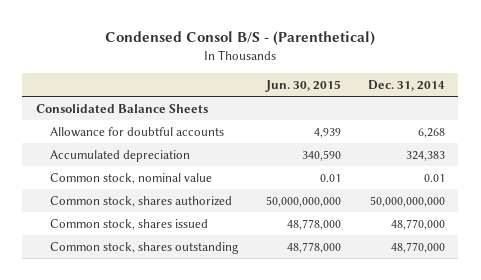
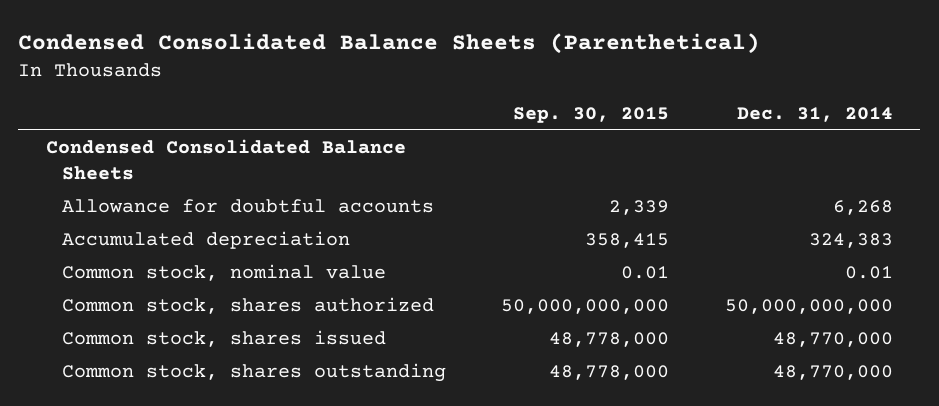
- Condensed Consol B/S - (Parenthetical)
+ Condensed Consolidated Balance Sheets (Parenthetical)
- | Jun. 30, 2015 | Dec. 31, 2014
+ | Sep. 30, 2015 | Dec. 31, 2014
- Consolidated Balance Sheets
+ Condensed Consolidated Balance Sheets

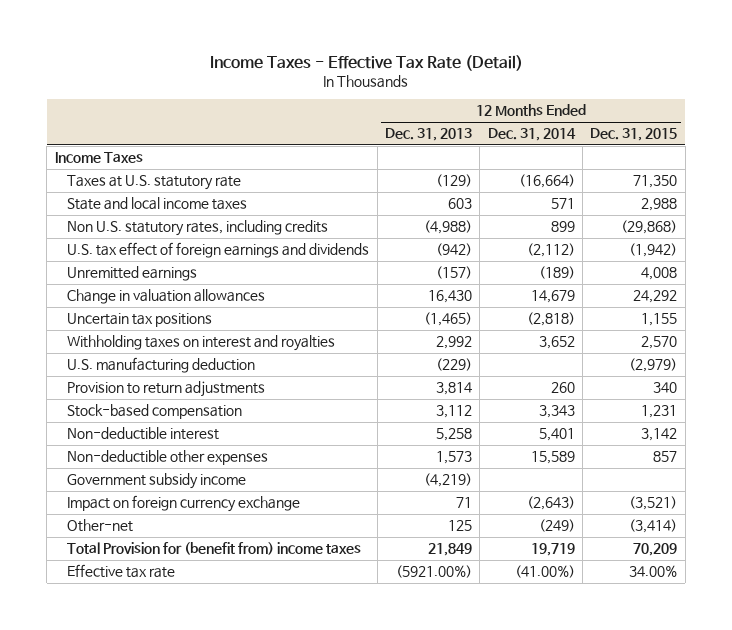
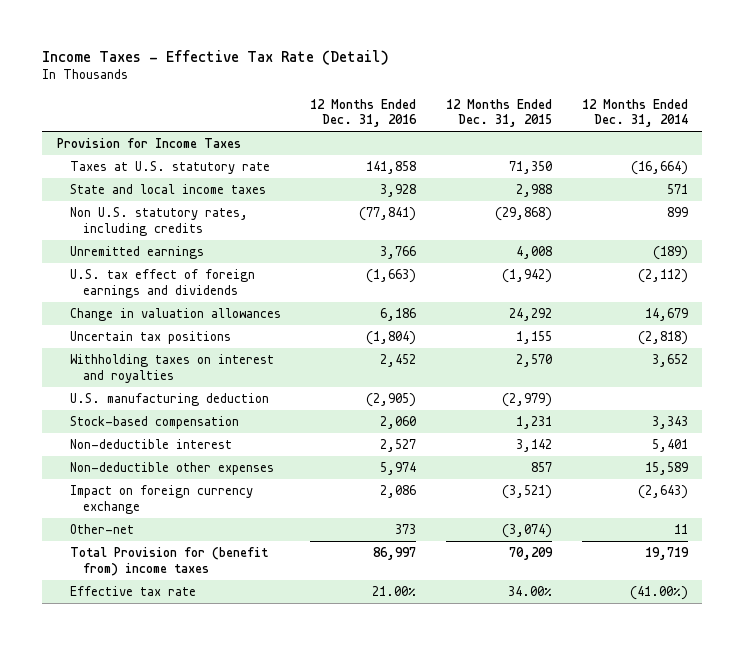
- | 12 Months Ended Dec. 31, 2013 | 12 Months Ended Dec. 31, 2014 | 12 Months Ended Dec. 31, 2015
+ | 12 Months Ended Dec. 31, 2016 | 12 Months Ended Dec. 31, 2015 | 12 Months Ended Dec. 31, 2014
- Income Taxes
+ Provision for Income Taxes
moved down: U.S. tax effect of foreign earnings and dividends | (1,663) | (1,942) | (2,112)
- Provision to return adjustments | 3,814 | 260 | 340
- Government subsidy income | (4,219) | |
- Other-net | 125 | (249) | (3,414)
+ Other-net | 373 | (3,074) | 11

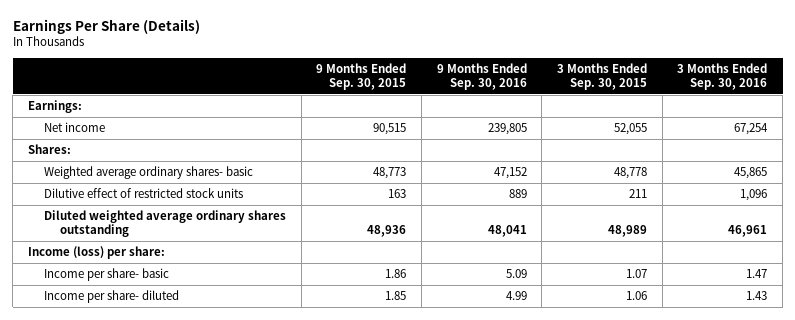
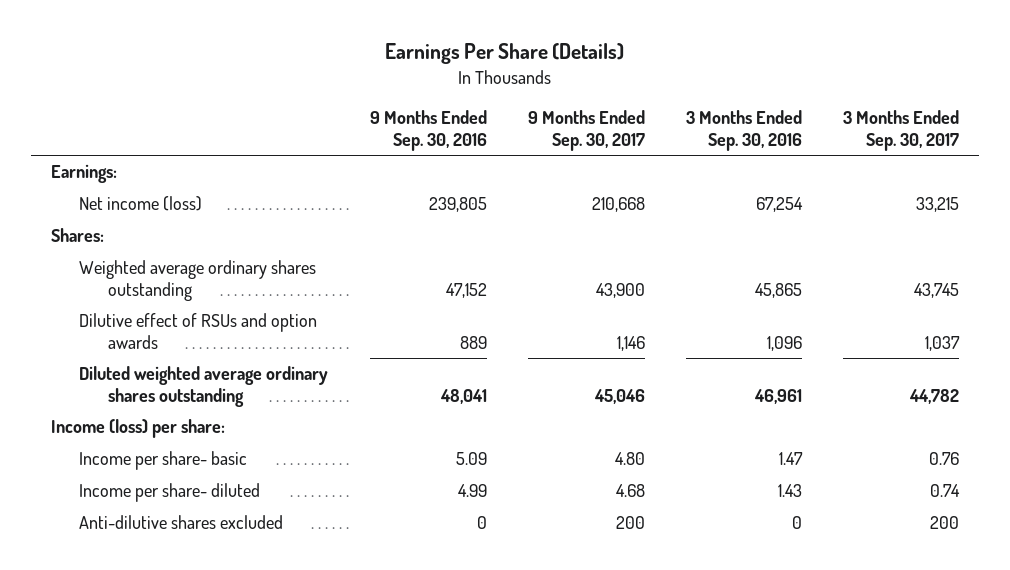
- | 9 Months Ended Sep. 30, 2015 | 9 Months Ended Sep. 30, 2016 | 3 Months Ended Sep. 30, 2015 | 3 Months Ended Sep. 30, 2016
+ | 9 Months Ended Sep. 30, 2016 | 9 Months Ended Sep. 30, 2017 | 3 Months Ended Sep. 30, 2016 | 3 Months Ended Sep. 30, 2017
- Net income | 90,515 | 239,805 | 52,055 | 67,254
+ Net income (loss) | 239,805 | 210,668 | 67,254 | 33,215
- Weighted average ordinary shares- basic | 48,773 | 47,152 | 48,778 | 45,865
- Dilutive effect of restricted stock units | 163 | 889 | 211 | 1,096
+ Weighted average ordinary shares outstanding | 47,152 | 43,900 | 45,865 | 43,745
+ Dilutive effect of RSUs and option awards | 889 | 1,146 | 1,096 | 1,037
+ Anti-dilutive shares excluded | 0 | 200 | 0 | 200

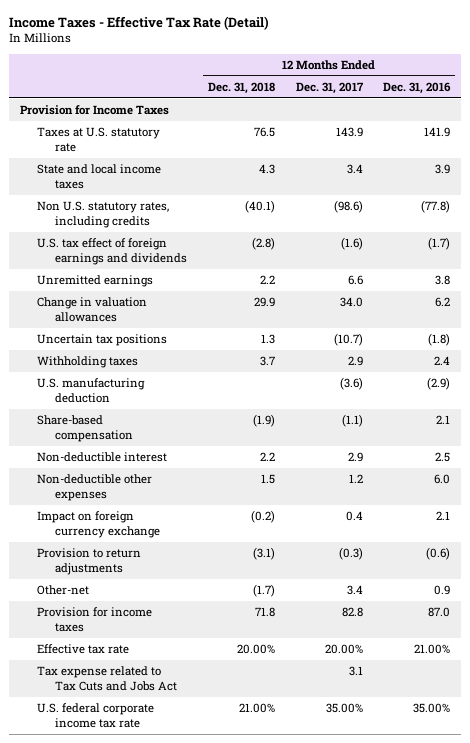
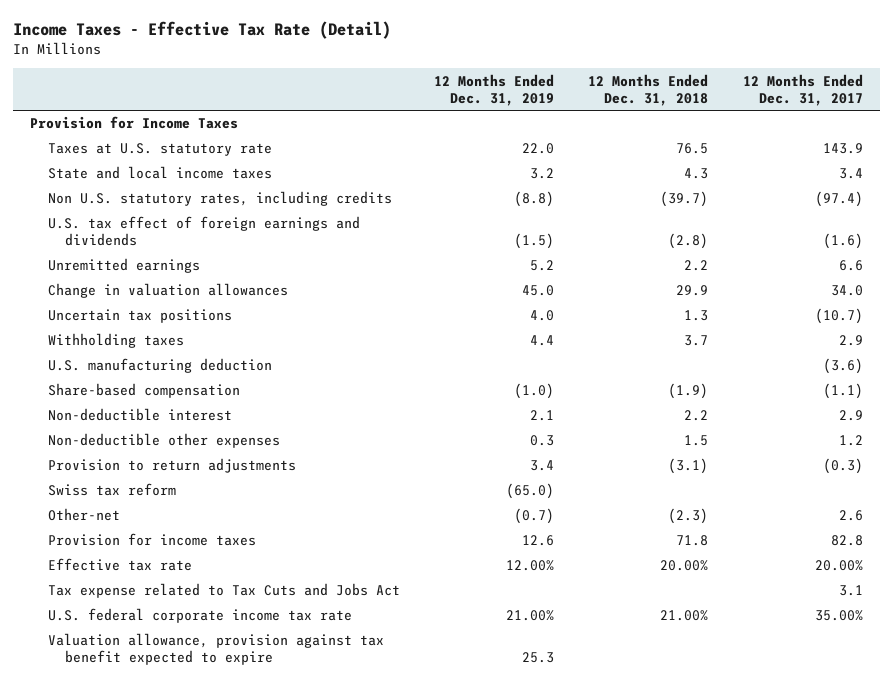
- | 12 Months Ended Dec. 31, 2018 | 12 Months Ended Dec. 31, 2017 | 12 Months Ended Dec. 31, 2016
+ | 12 Months Ended Dec. 31, 2019 | 12 Months Ended Dec. 31, 2018 | 12 Months Ended Dec. 31, 2017
- Non U.S. statutory rates, including credits | (40.1) | (98.6) | (77.8)
+ Non U.S. statutory rates, including credits | (8.8) | (39.7) | (97.4)
- Impact on foreign currency exchange | (0.2) | 0.4 | 2.1
- Other-net | (1.7) | 3.4 | 0.9
+ Swiss tax reform | (65.0) | |
+ Other-net | (0.7) | (2.3) | 2.6
+ Valuation allowance, provision against tax benefit expected to expire | 25.3 | |

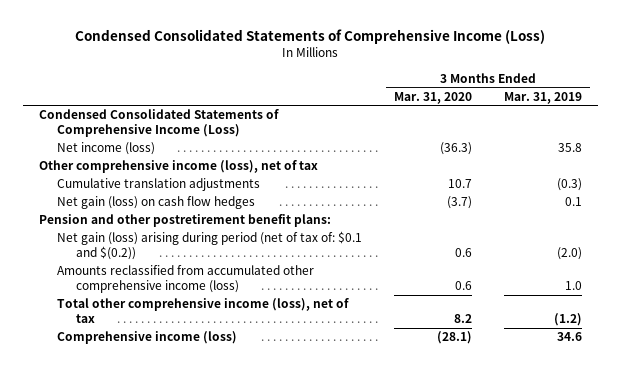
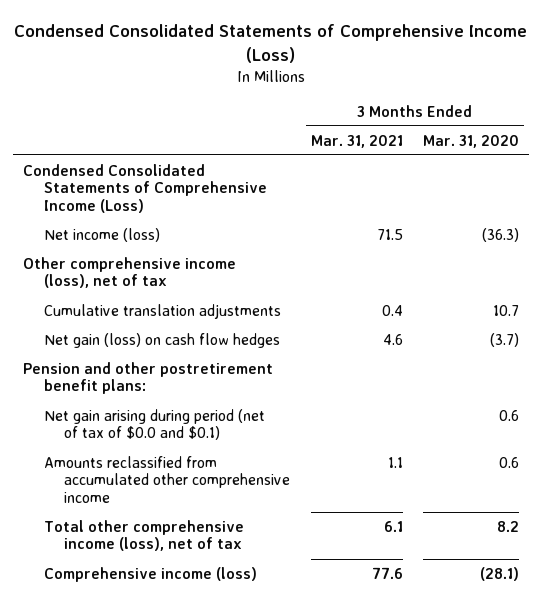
- | 3 Months Ended Mar. 31, 2020 | 3 Months Ended Mar. 31, 2019
+ | 3 Months Ended Mar. 31, 2021 | 3 Months Ended Mar. 31, 2020
- Net gain (loss) arising during period (net of tax of: $0.1 and $(0.2)) | 0.6 | (2.0)
- Amounts reclassified from accumulated other comprehensive income (loss) | 0.6 | 1.0
+ Net gain arising during period (net of tax of $0.0 and $0.1) | | 0.6
+ Amounts reclassified from accumulated other comprehensive income | 1.1 | 0.6

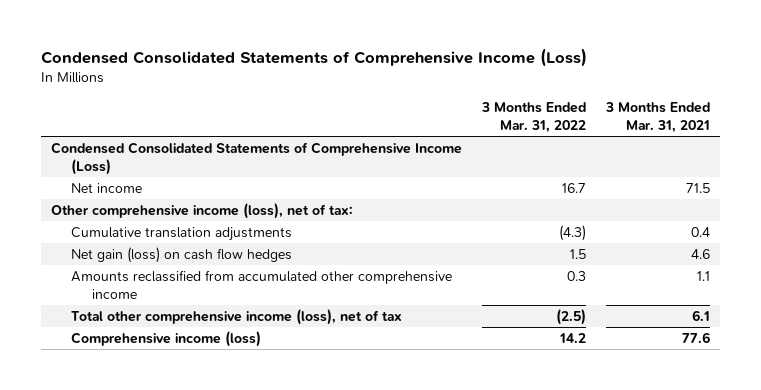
- | 3 Months Ended Mar. 31, 2021 | 3 Months Ended Mar. 31, 2020
+ | 3 Months Ended Mar. 31, 2022 | 3 Months Ended Mar. 31, 2021
- Net income (loss) | 71.5 | (36.3)
- Other comprehensive income (loss), net of tax
+ Net income | 16.7 | 71.5
+ Other comprehensive income (loss), net of tax:
- Pension and other postretirement benefit plans:
- Net gain arising during period (net of tax of $0.0 and $0.1) | | 0.6

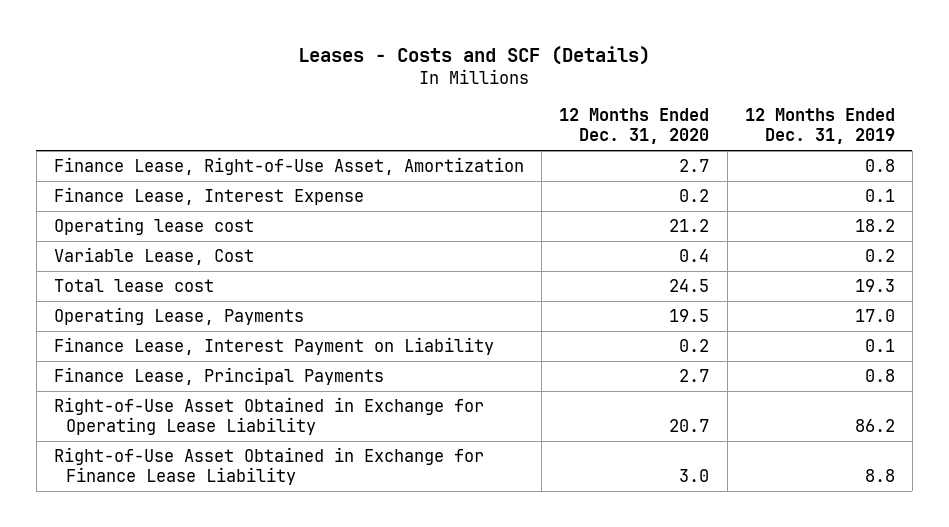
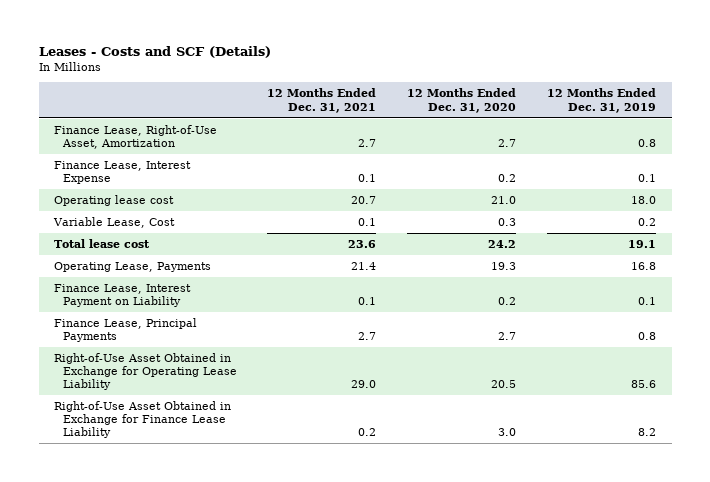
- | 12 Months Ended Dec. 31, 2020 | 12 Months Ended Dec. 31, 2019
+ | 12 Months Ended Dec. 31, 2021 | 12 Months Ended Dec. 31, 2020 | 12 Months Ended Dec. 31, 2019
- Operating lease cost | 21.2 | 18.2
- Variable Lease, Cost | 0.4 | 0.2
- Total lease cost | 24.5 | 19.3
- Operating Lease, Payments | 19.5 | 17.0
+ Operating lease cost | 20.7 | 21.0 | 18.0
+ Variable Lease, Cost | 0.1 | 0.3 | 0.2
+ Total lease cost | 23.6 | 24.2 | 19.1
+ Operating Lease, Payments | 21.4 | 19.3 | 16.8
- Right-of-Use Asset Obtained in Exchange for Operating Lease Liability | 20.7 | 86.2
- Right-of-Use Asset Obtained in Exchange for Finance Lease Liability | 3.0 | 8.8
+ Right-of-Use Asset Obtained in Exchange for Operating Lease Liability | 29.0 | 20.5 | 85.6
+ Right-of-Use Asset Obtained in Exchange for Finance Lease Liability | 0.2 | 3.0 | 8.2

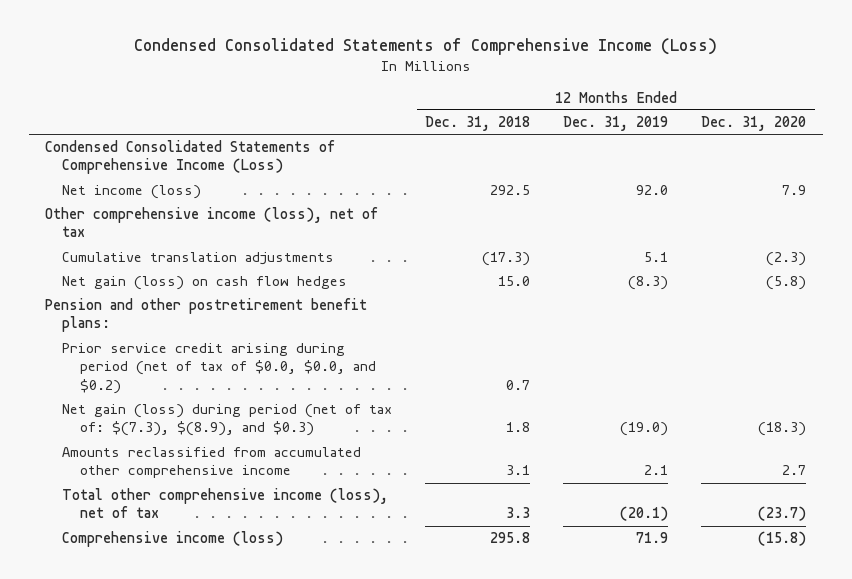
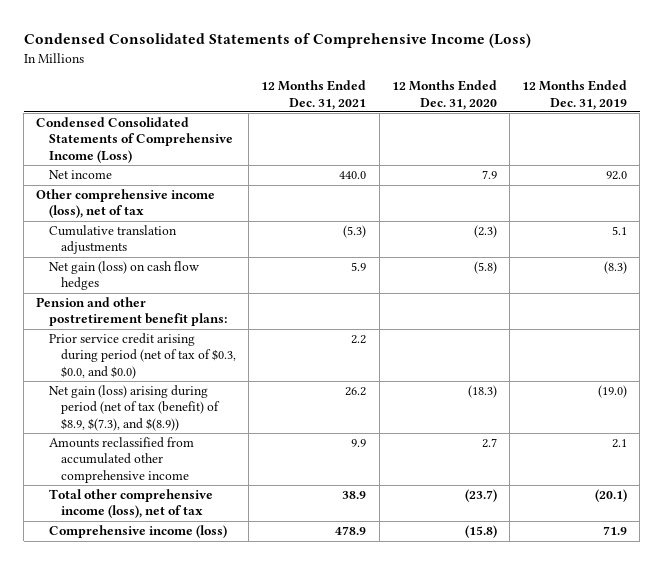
- | 12 Months Ended Dec. 31, 2018 | 12 Months Ended Dec. 31, 2019 | 12 Months Ended Dec. 31, 2020
+ | 12 Months Ended Dec. 31, 2021 | 12 Months Ended Dec. 31, 2020 | 12 Months Ended Dec. 31, 2019
- Net income (loss) | 292.5 | 92.0 | 7.9
+ Net income | 440.0 | 7.9 | 92.0
- Prior service credit arising during period (net of tax of $0.0, $0.0, and $0.2) | 0.7 | |
- Net gain (loss) during period (net of tax of: $(7.3), $(8.9), and $0.3) | 1.8 | (19.0) | (18.3)
+ Prior service credit arising during period (net of tax of $0.3, $0.0, and $0.0) | 2.2 | |
+ Net gain (loss) arising during period (net of tax (benefit) of $8.9, $(7.3), and $(8.9)) | 26.2 | (18.3) | (19.0)

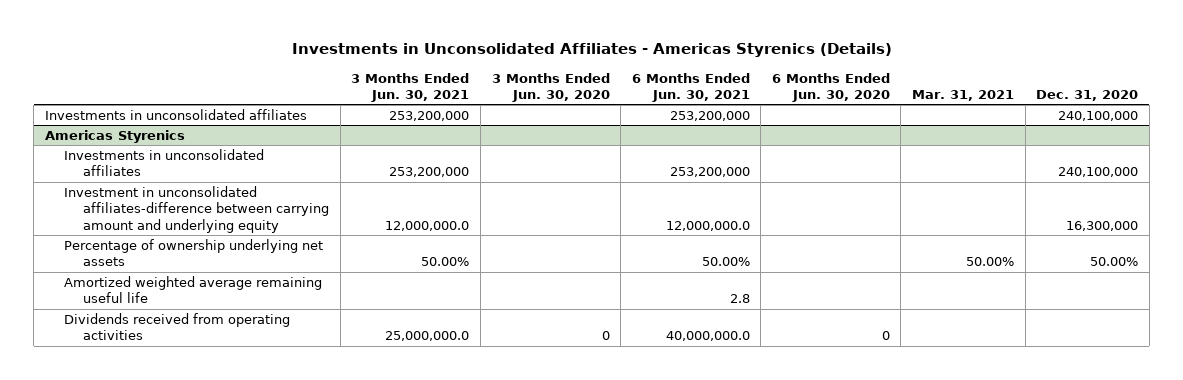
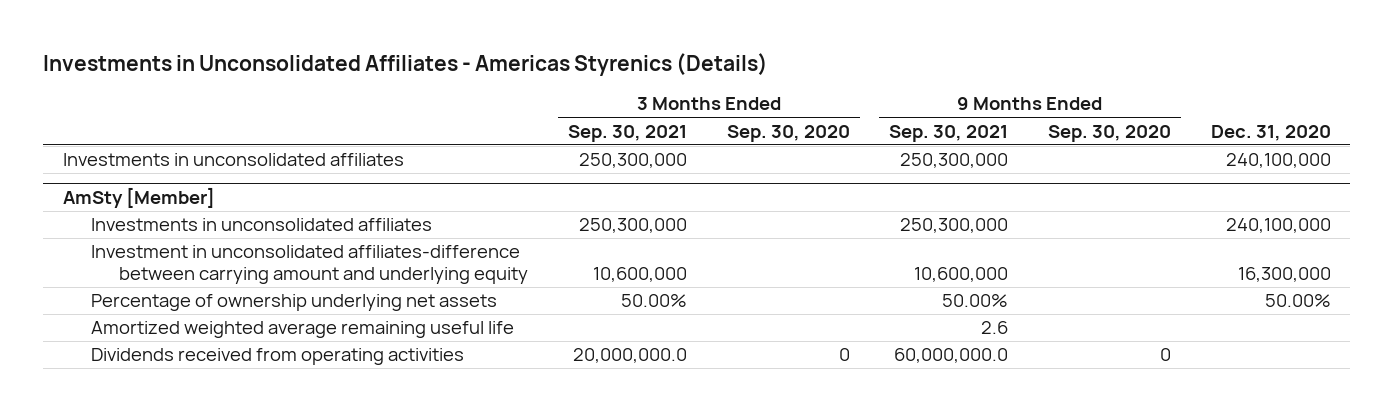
- | 3 Months Ended Jun. 30, 2021 | 3 Months Ended Jun. 30, 2020 | 6 Months Ended Jun. 30, 2021 | 6 Months Ended Jun. 30, 2020 | Mar. 31, 2021 | Dec. 31, 2020
+ | 3 Months Ended Sep. 30, 2021 | 3 Months Ended Sep. 30, 2020 | 9 Months Ended Sep. 30, 2021 | 9 Months Ended Sep. 30, 2020 | Dec. 31, 2020
- Americas Styrenics
+ AmSty [Member]

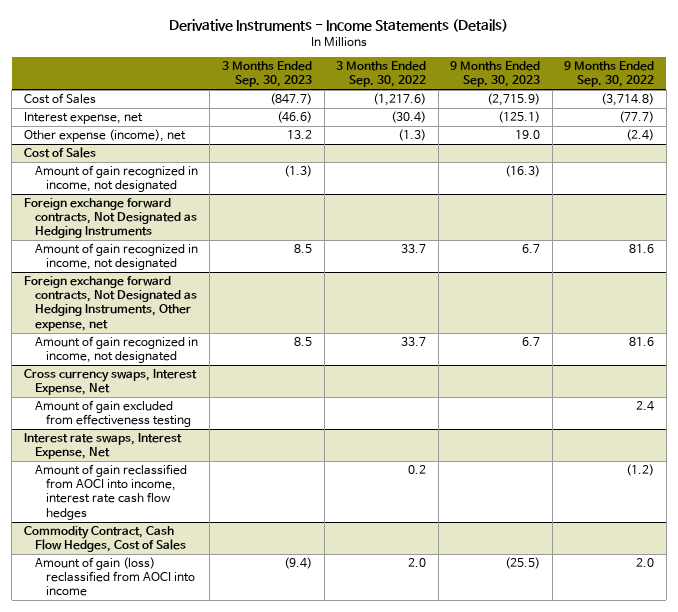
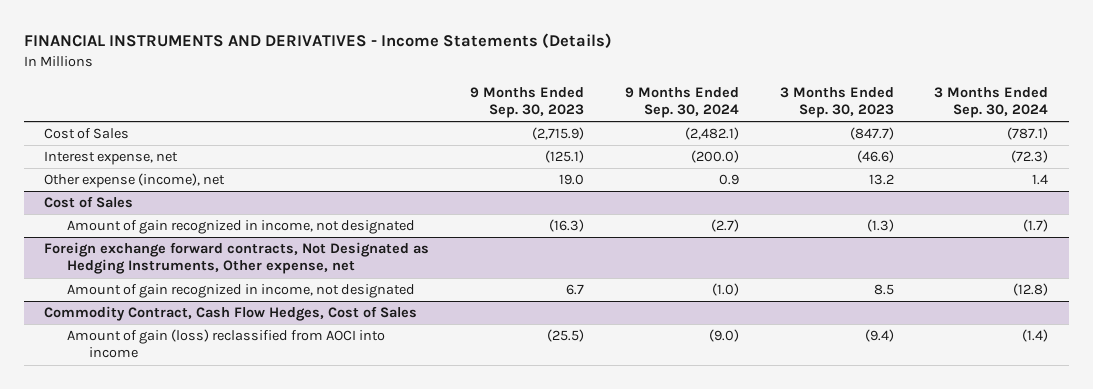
- Derivative Instruments - Income Statements (Details)
+ FINANCIAL INSTRUMENTS AND DERIVATIVES - Income Statements (Details)
- | 3 Months Ended Sep. 30, 2023 | 3 Months Ended Sep. 30, 2022 | 9 Months Ended Sep. 30, 2023 | 9 Months Ended Sep. 30, 2022
+ | 9 Months Ended Sep. 30, 2023 | 9 Months Ended Sep. 30, 2024 | 3 Months Ended Sep. 30, 2023 | 3 Months Ended Sep. 30, 2024
- Foreign exchange forward contracts, Not Designated as Hedging Instruments
- Amount of gain recognized in income, not designated | 8.5 | 33.7 | 6.7 | 81.6
- Cross currency swaps, Interest Expense, Net
- Amount of gain excluded from effectiveness testing | | | | 2.4
- Interest rate swaps, Interest Expense, Net
- Amount of gain reclassified from AOCI into income, interest rate cash flow hedges | | 0.2 | | (1.2)

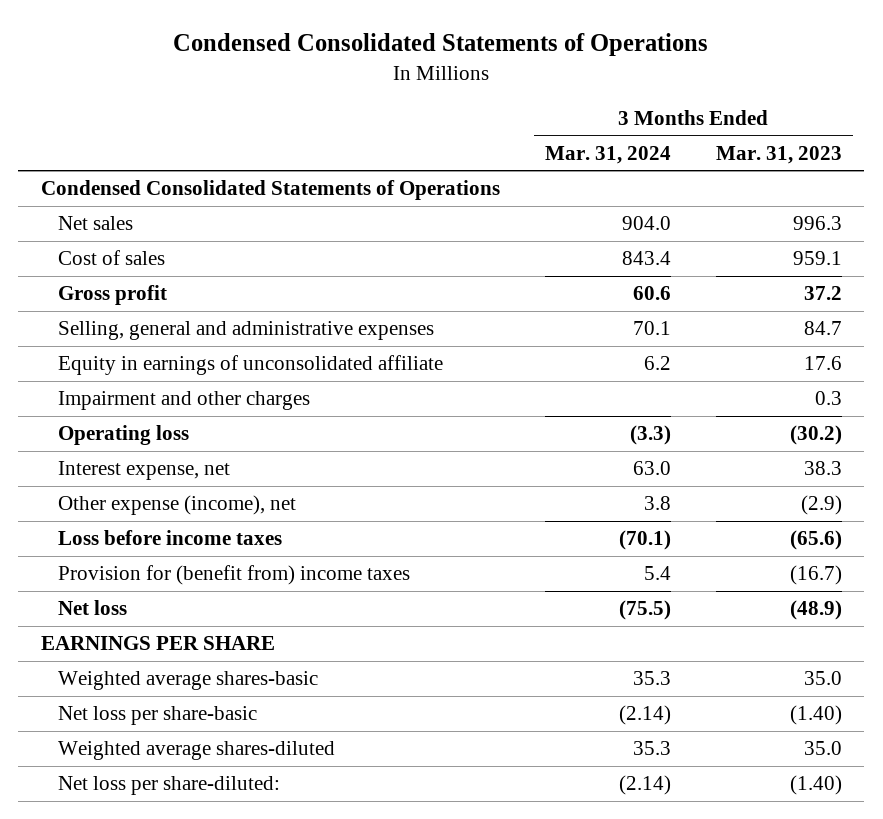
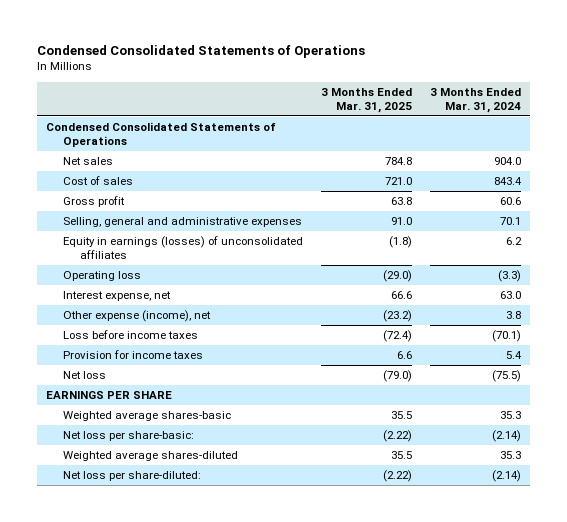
- | 3 Months Ended Mar. 31, 2024 | 3 Months Ended Mar. 31, 2023
+ | 3 Months Ended Mar. 31, 2025 | 3 Months Ended Mar. 31, 2024
- Equity in earnings of unconsolidated affiliate | 6.2 | 17.6
- Impairment and other charges | | 0.3
+ Equity in earnings (losses) of unconsolidated affiliates | (1.8) | 6.2
- Provision for (benefit from) income taxes | 5.4 | (16.7)
+ Provision for income taxes | 6.6 | 5.4
- Net loss per share-basic | (2.14) | (1.40)
+ Net loss per share-basic: | (2.22) | (2.14)

